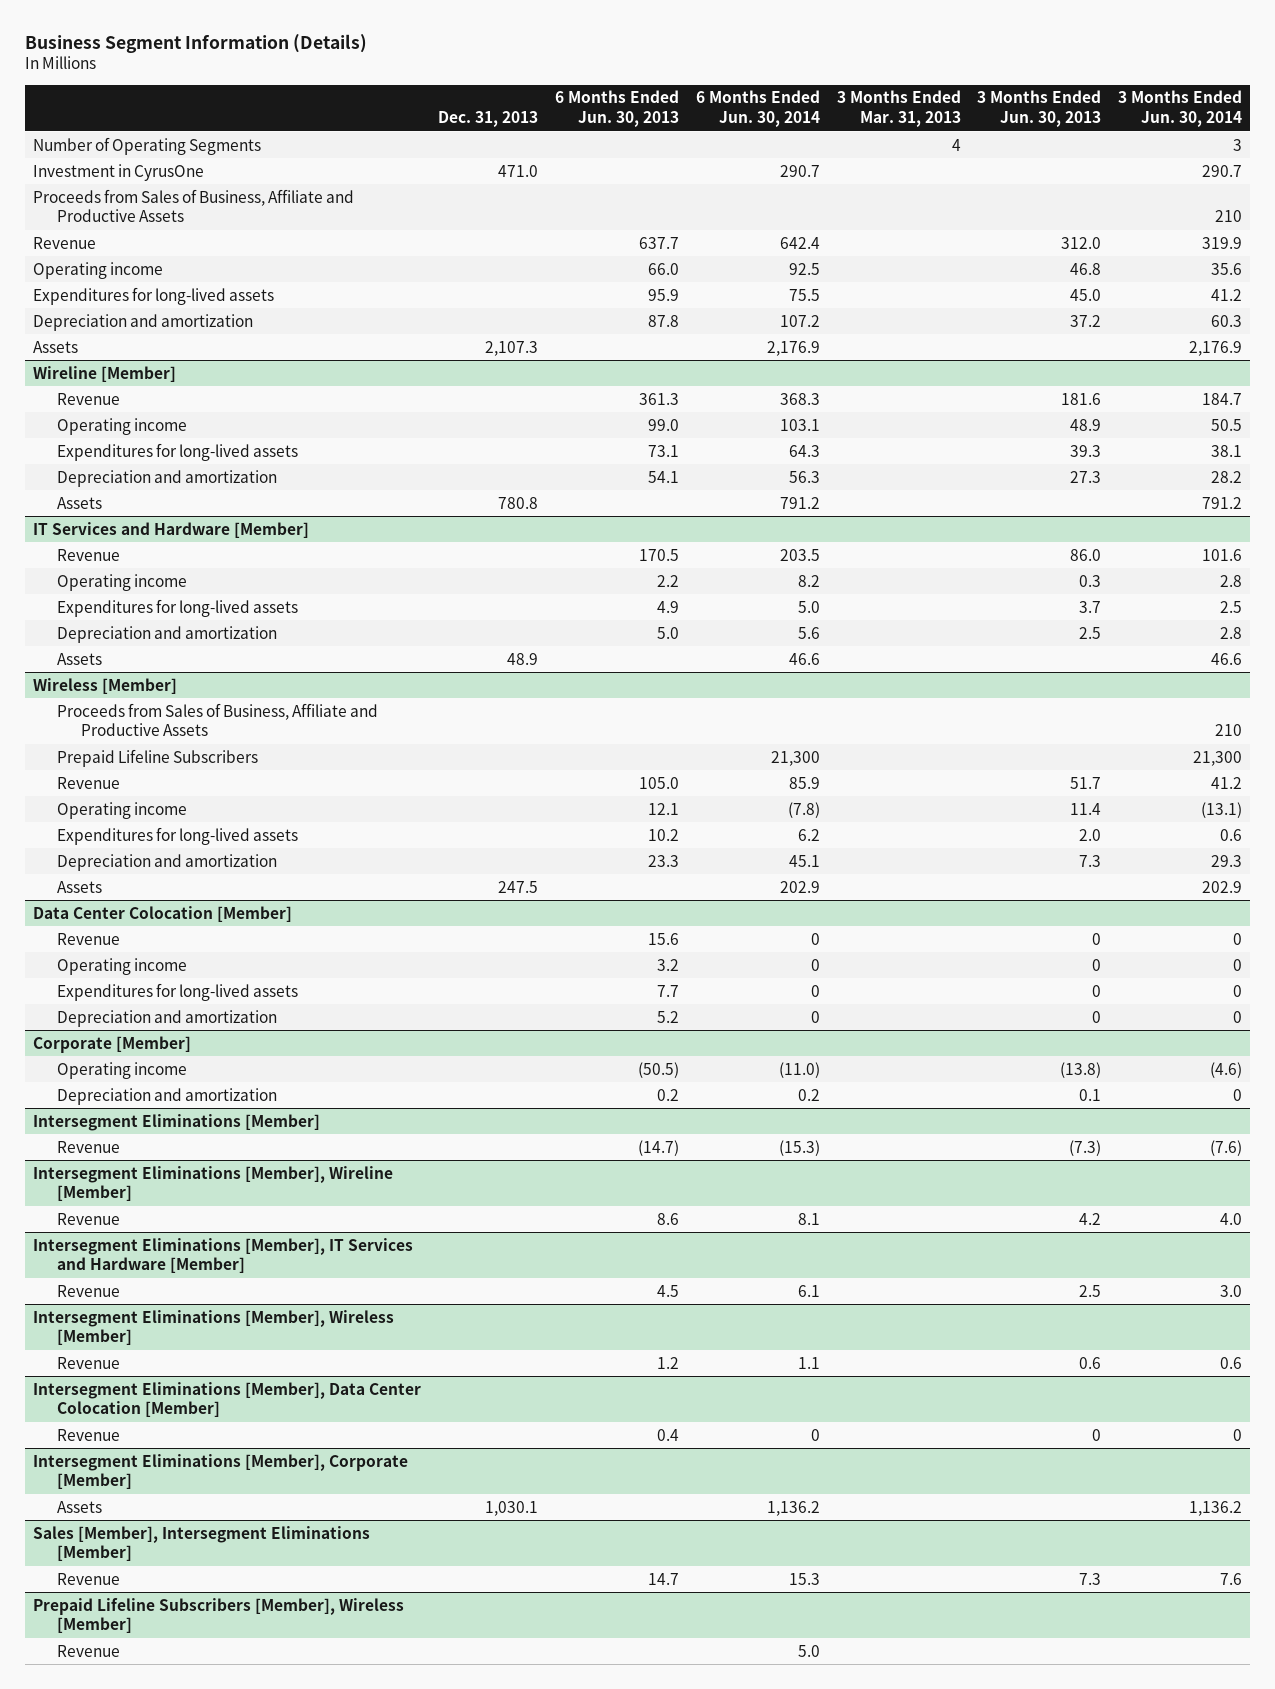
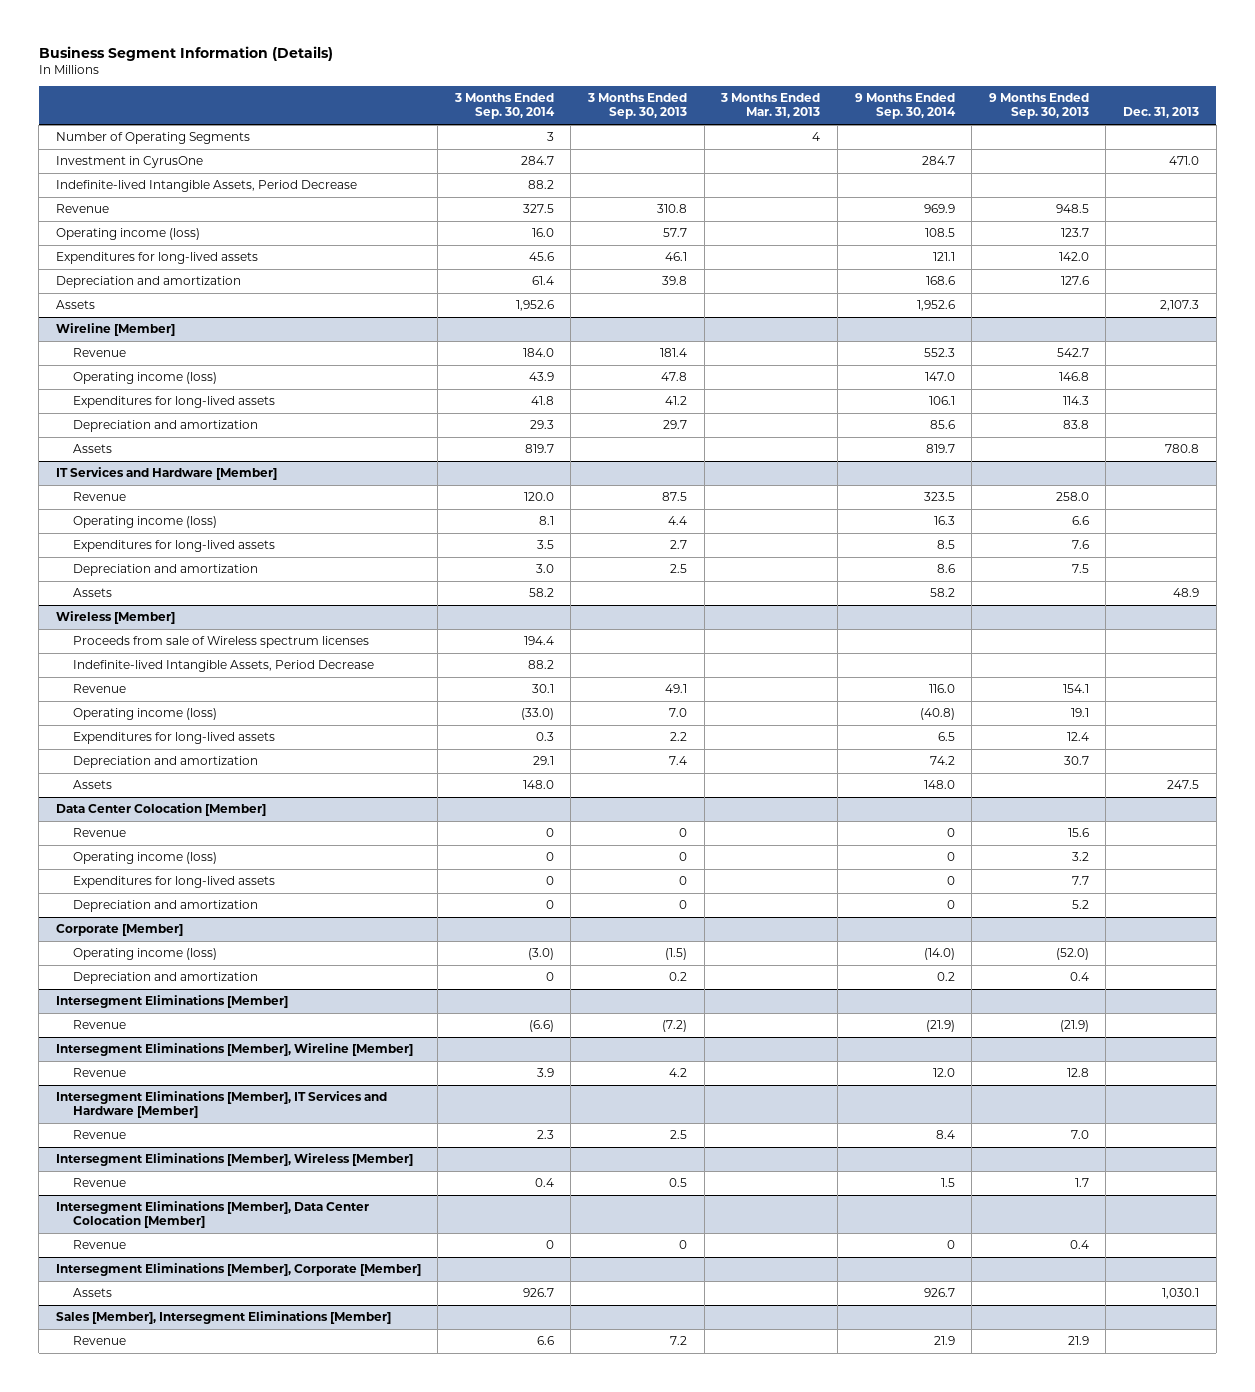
- | Dec. 31, 2013 | 6 Months Ended Jun. 30, 2013 | 6 Months Ended Jun. 30, 2014 | 3 Months Ended Mar. 31, 2013 | 3 Months Ended Jun. 30, 2013 | 3 Months Ended Jun. 30, 2014
+ | 3 Months Ended Sep. 30, 2014 | 3 Months Ended Sep. 30, 2013 | 3 Months Ended Mar. 31, 2013 | 9 Months Ended Sep. 30, 2014 | 9 Months Ended Sep. 30, 2013 | Dec. 31, 2013
- Proceeds from Sales of Business, Affiliate and Productive Assets | | | | | | 210
+ Indefinite-lived Intangible Assets, Period Decrease | 88.2 | | | | |
- Operating income | | 66.0 | 92.5 | | 46.8 | 35.6
+ Operating income (loss) | 16.0 | 57.7 | | 108.5 | 123.7 |
@ Wireline [Member]
- Operating income | | 99.0 | 103.1 | | 48.9 | 50.5
+ Operating income (loss) | 43.9 | 47.8 | | 147.0 | 146.8 |
@ IT Services and Hardware [Member]
- Operating income | | 2.2 | 8.2 | | 0.3 | 2.8
+ Operating income (loss) | 8.1 | 4.4 | | 16.3 | 6.6 |
@ Wireless [Member]
- Proceeds from Sales of Business, Affiliate and Productive Assets | | | | | | 210
- Prepaid Lifeline Subscribers | | | 21,300 | | | 21,300
+ Proceeds from sale of Wireless spectrum licenses | 194.4 | | | | |
+ Indefinite-lived Intangible Assets, Period Decrease | 88.2 | | | | |
- Operating income | | 12.1 | (7.8) | | 11.4 | (13.1)
+ Operating income (loss) | (33.0) | 7.0 | | (40.8) | 19.1 |
@ Data Center Colocation [Member]
- Operating income | | 3.2 | 0 | | 0 | 0
+ Operating income (loss) | 0 | 0 | | 0 | 3.2 |
@ Corporate [Member]
- Operating income | | (50.5) | (11.0) | | (13.8) | (4.6)
+ Operating income (loss) | (3.0) | (1.5) | | (14.0) | (52.0) |
- Prepaid Lifeline Subscribers [Member], Wireless [Member]
- Revenue | | | 5.0 | | |

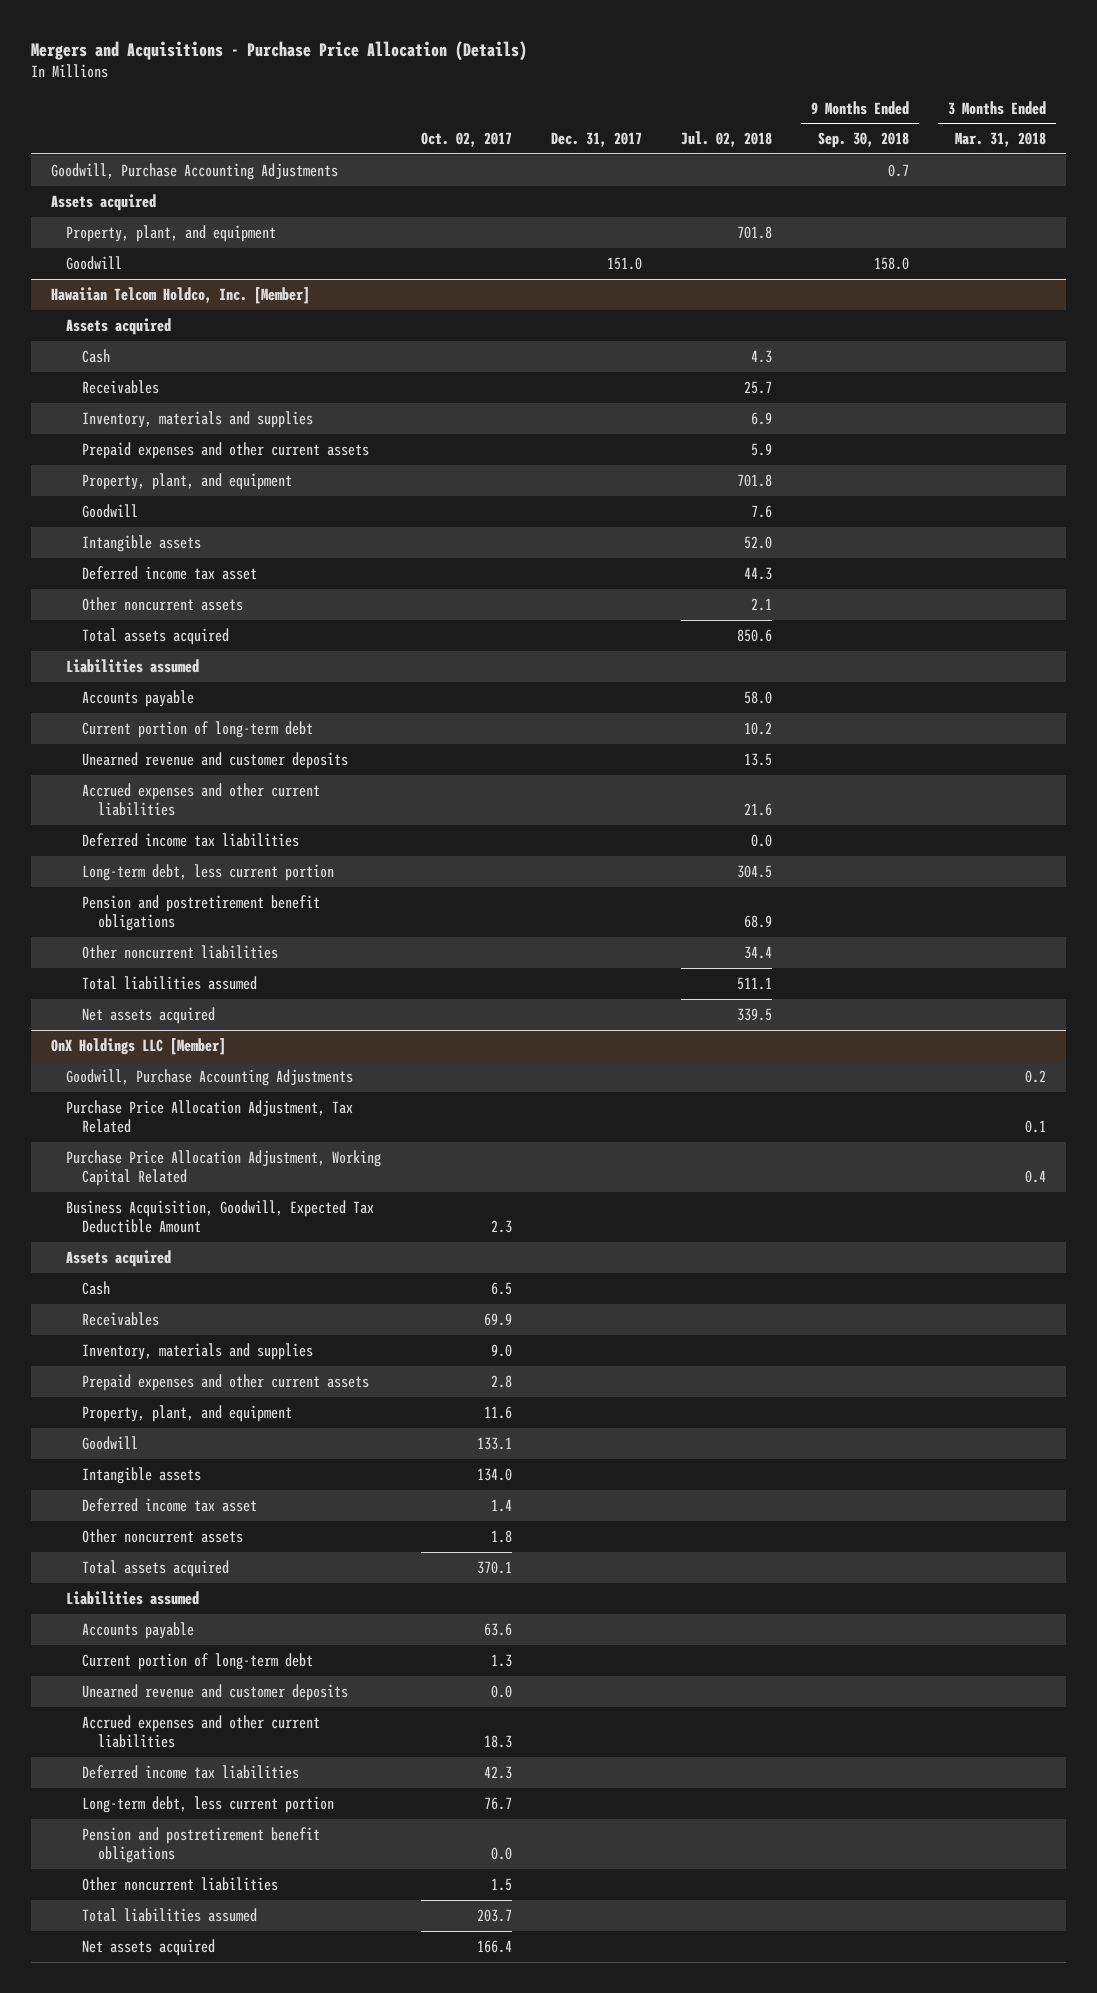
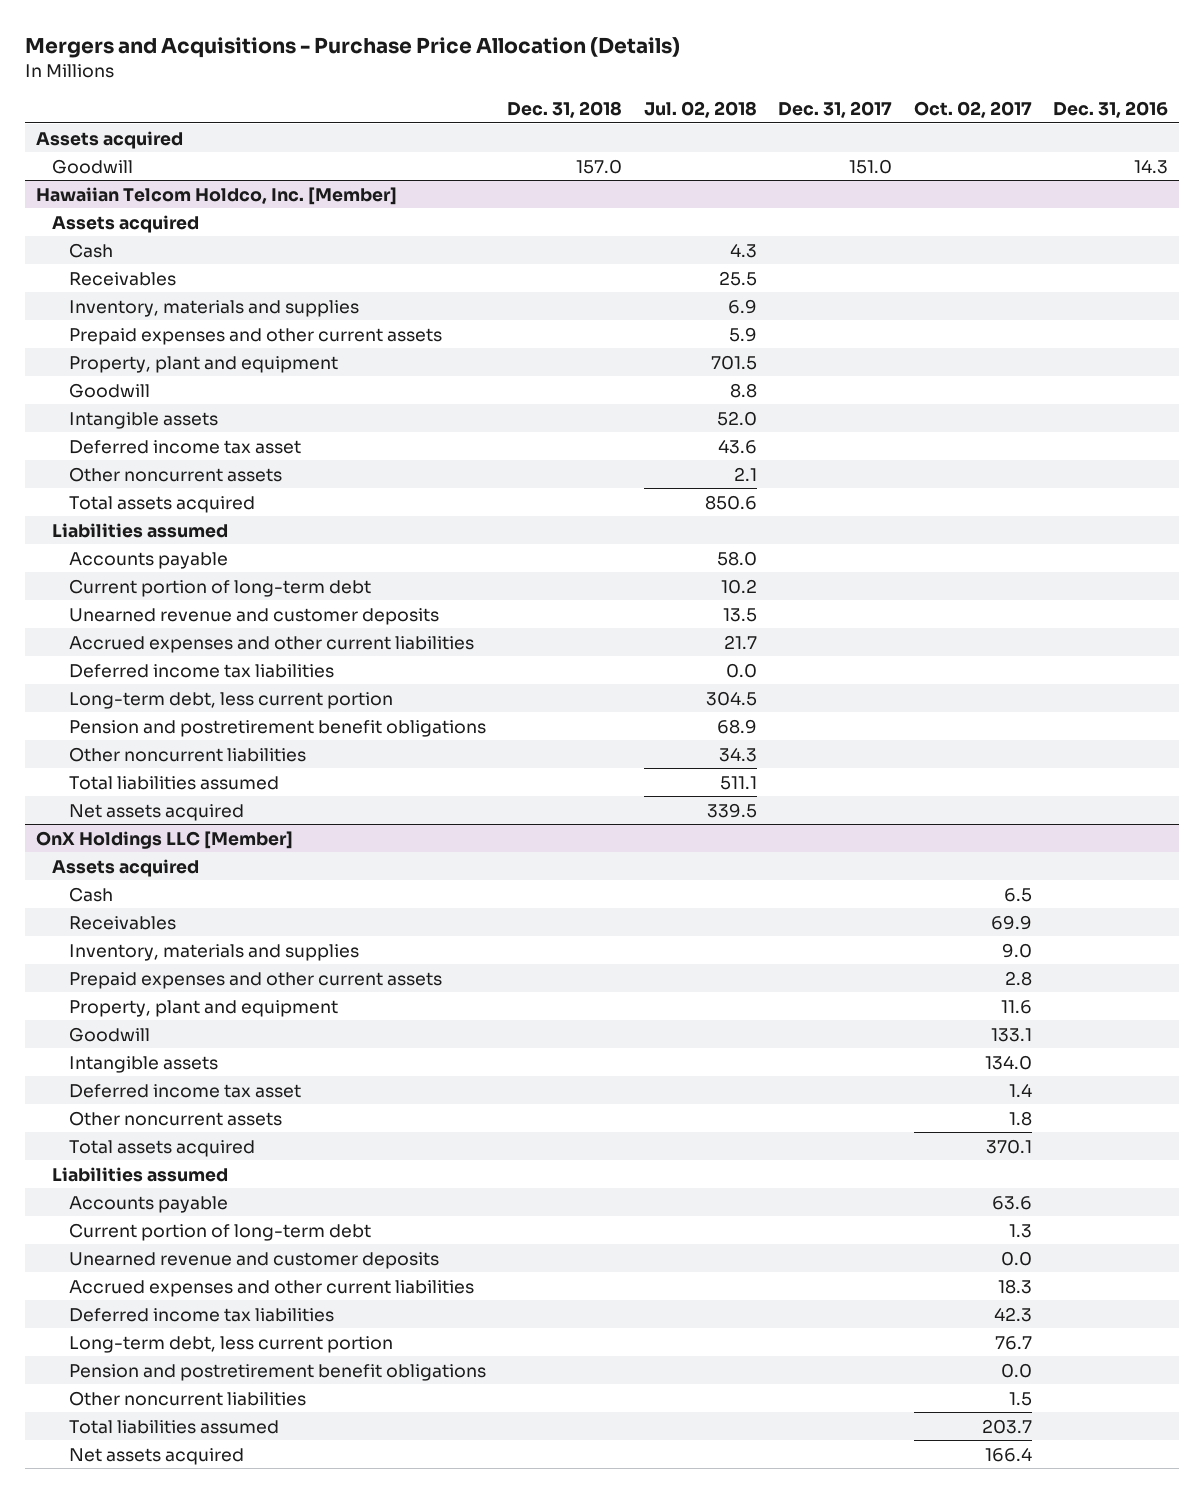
- | Oct. 02, 2017 | Dec. 31, 2017 | Jul. 02, 2018 | 9 Months Ended Sep. 30, 2018 | 3 Months Ended Mar. 31, 2018
+ | Dec. 31, 2018 | Jul. 02, 2018 | Dec. 31, 2017 | Oct. 02, 2017 | Dec. 31, 2016
- Goodwill, Purchase Accounting Adjustments | | | | 0.7 |
- Property, plant, and equipment | | | 701.8 | |
@ Hawaiian Telcom Holdco, Inc. [Member]
- Receivables | | | 25.7 | |
+ Receivables | | 25.5 | | |
- Property, plant, and equipment | | | 701.8 | |
- Goodwill | | | 7.6 | |
+ Property, plant and equipment | | 701.5 | | |
+ Goodwill | | 8.8 | | |
- Deferred income tax asset | | | 44.3 | |
+ Deferred income tax asset | | 43.6 | | |
- Accrued expenses and other current liabilities | | | 21.6 | |
+ Accrued expenses and other current liabilities | | 21.7 | | |
- Other noncurrent liabilities | | | 34.4 | |
+ Other noncurrent liabilities | | 34.3 | | |
@ OnX Holdings LLC [Member]
- Goodwill, Purchase Accounting Adjustments | | | | | 0.2
- Purchase Price Allocation Adjustment, Tax Related | | | | | 0.1
- Purchase Price Allocation Adjustment, Working Capital Related | | | | | 0.4
- Business Acquisition, Goodwill, Expected Tax Deductible Amount | 2.3 | | | |
- Property, plant, and equipment | 11.6 | | | |
+ Property, plant and equipment | | | | 11.6 |

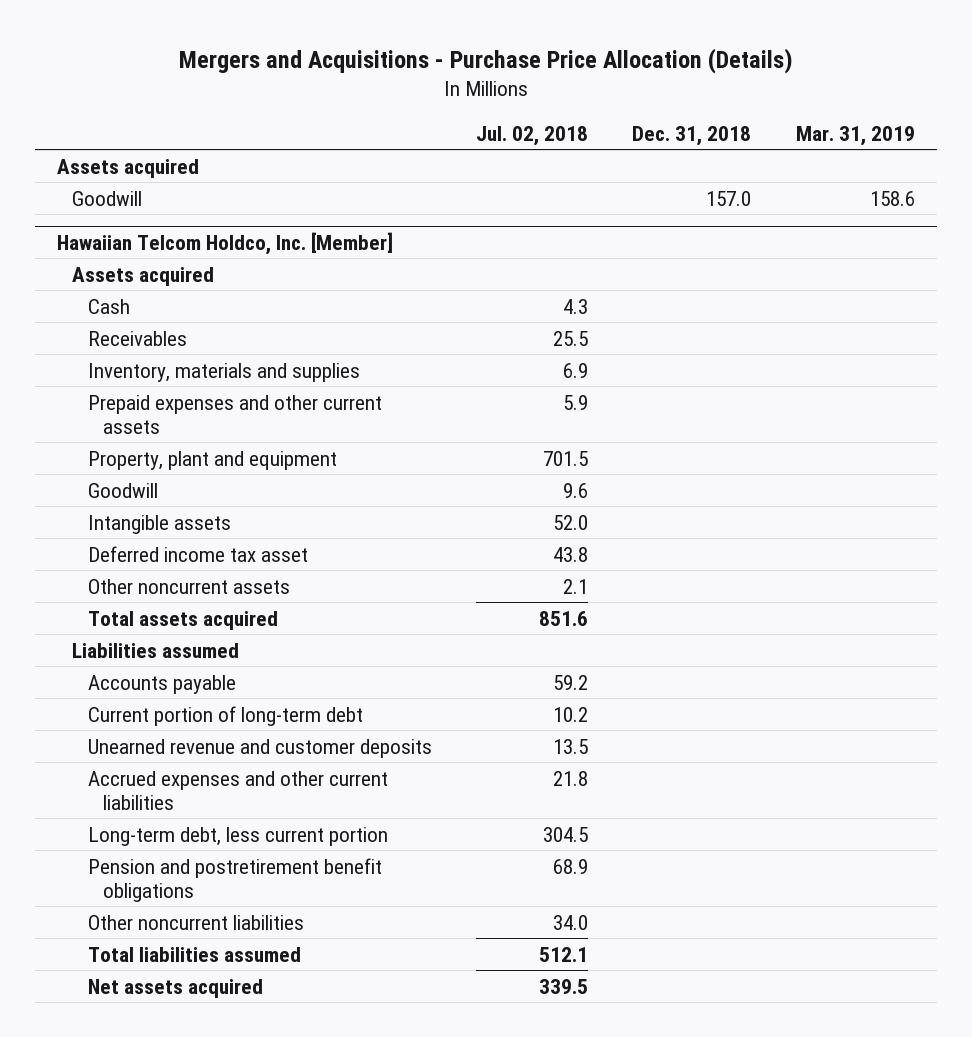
- | Dec. 31, 2018 | Jul. 02, 2018 | Dec. 31, 2017 | Oct. 02, 2017 | Dec. 31, 2016
+ | Jul. 02, 2018 | Dec. 31, 2018 | Mar. 31, 2019
@ Hawaiian Telcom Holdco, Inc. [Member]
- Goodwill | | 8.8 | | |
+ Goodwill | 9.6 | |
- Deferred income tax asset | | 43.6 | | |
+ Deferred income tax asset | 43.8 | |
- Total assets acquired | | 850.6 | | |
+ Total assets acquired | 851.6 | |
- Accounts payable | | 58.0 | | |
+ Accounts payable | 59.2 | |
- Accrued expenses and other current liabilities | | 21.7 | | |
- Deferred income tax liabilities | | 0.0 | | |
+ Accrued expenses and other current liabilities | 21.8 | |
- Other noncurrent liabilities | | 34.3 | | |
- Total liabilities assumed | | 511.1 | | |
+ Other noncurrent liabilities | 34.0 | |
+ Total liabilities assumed | 512.1 | |
- OnX Holdings LLC [Member]
- Assets acquired
- Cash | | | | 6.5 |
- Receivables | | | | 69.9 |
- Inventory, materials and supplies | | | | 9.0 |
- Prepaid expenses and other current assets | | | | 2.8 |
- Property, plant and equipment | | | | 11.6 |
- Goodwill | | | | 133.1 |
- Intangible assets | | | | 134.0 |
- Deferred income tax asset | | | | 1.4 |
- Other noncurrent assets | | | | 1.8 |
- Total assets acquired | | | | 370.1 |
- Liabilities assumed
- Accounts payable | | | | 63.6 |
- Current portion of long-term debt | | | | 1.3 |
- Unearned revenue and customer deposits | | | | 0.0 |
- Accrued expenses and other current liabilities | | | | 18.3 |
- Deferred income tax liabilities | | | | 42.3 |
- Long-term debt, less current portion | | | | 76.7 |
- Pension and postretirement benefit obligations | | | | 0.0 |
- Other noncurrent liabilities | | | | 1.5 |
- Total liabilities assumed | | | | 203.7 |
- Net assets acquired | | | | 166.4 |

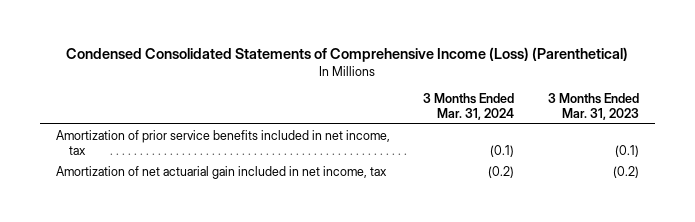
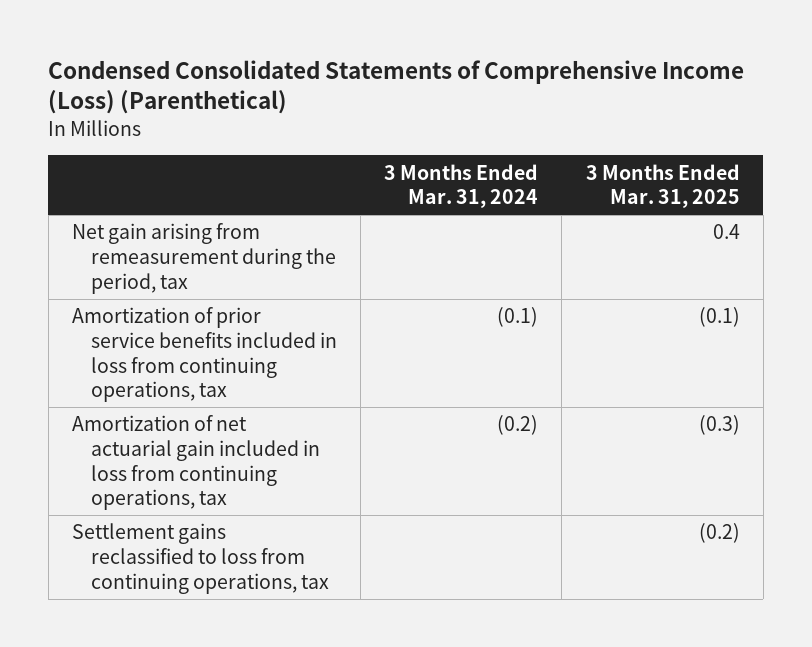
- | 3 Months Ended Mar. 31, 2024 | 3 Months Ended Mar. 31, 2023
+ | 3 Months Ended Mar. 31, 2024 | 3 Months Ended Mar. 31, 2025
- Amortization of prior service benefits included in net income, tax | (0.1) | (0.1)
- Amortization of net actuarial gain included in net income, tax | (0.2) | (0.2)
+ Net gain arising from remeasurement during the period, tax | | 0.4
+ Amortization of prior service benefits included in loss from continuing operations, tax | (0.1) | (0.1)
+ Amortization of net actuarial gain included in loss from continuing operations, tax | (0.2) | (0.3)
+ Settlement gains reclassified to loss from continuing operations, tax | | (0.2)

